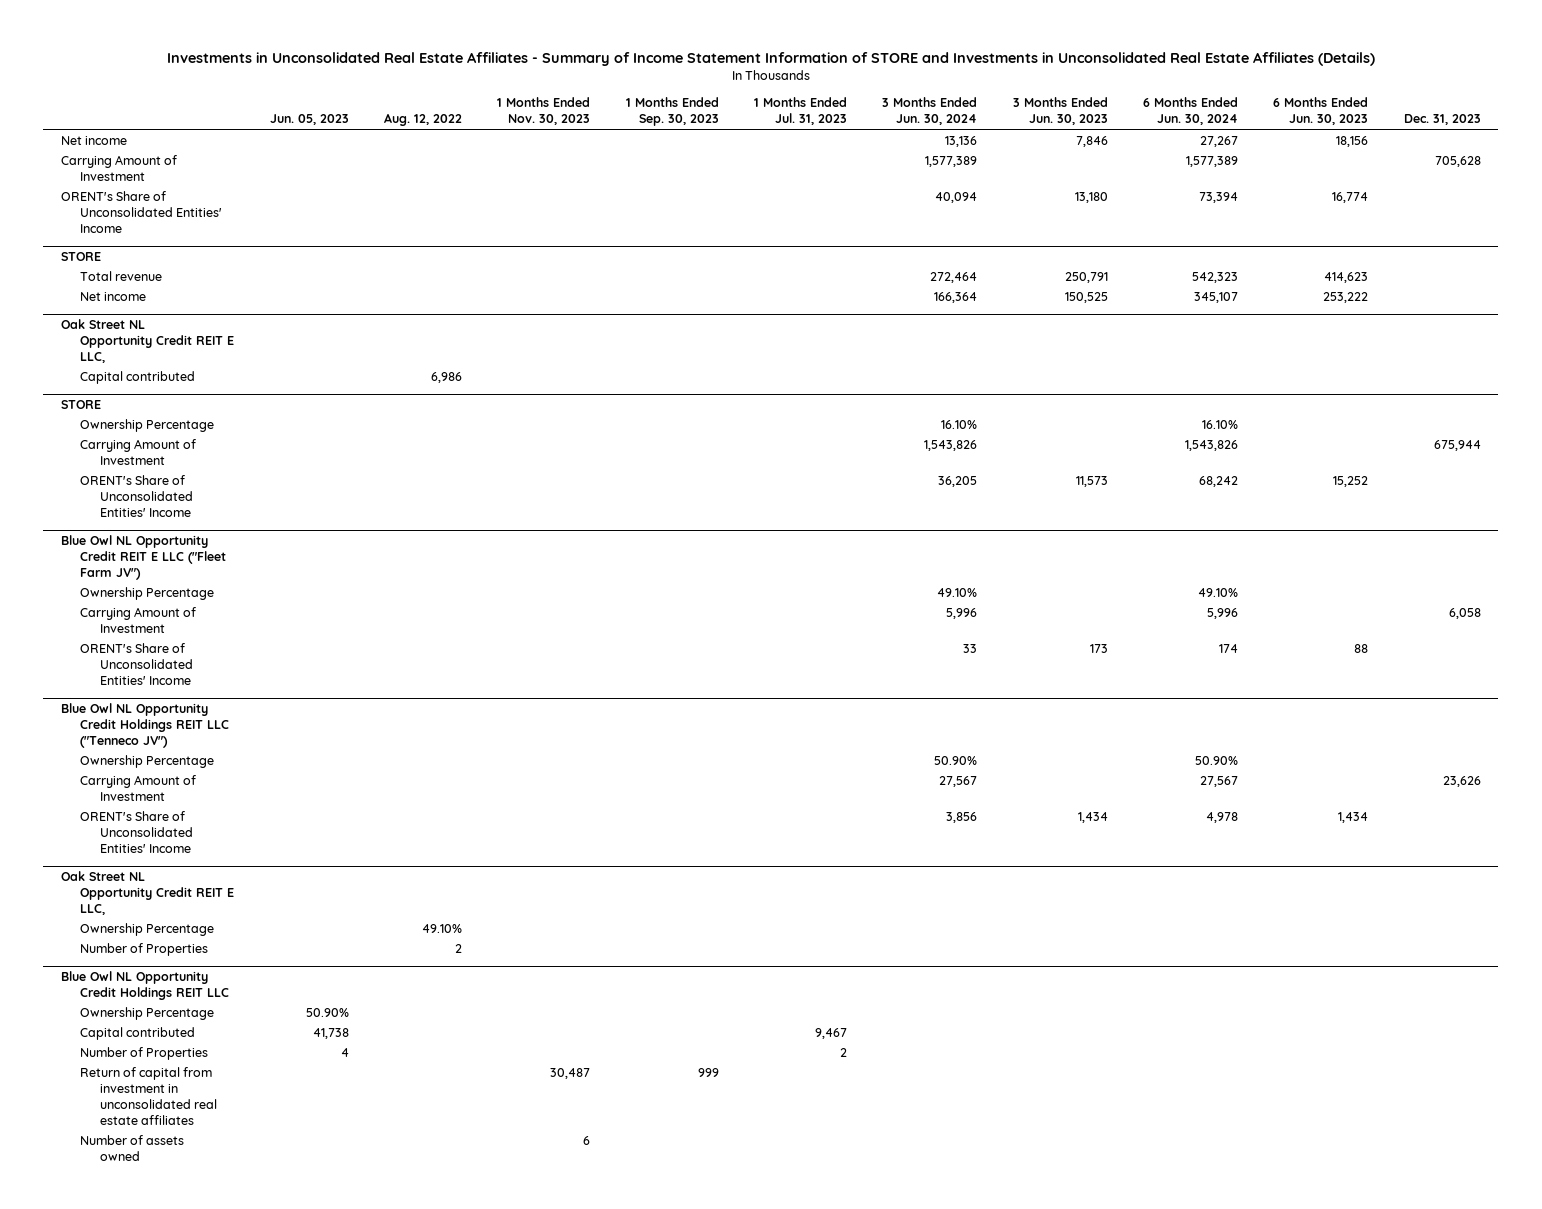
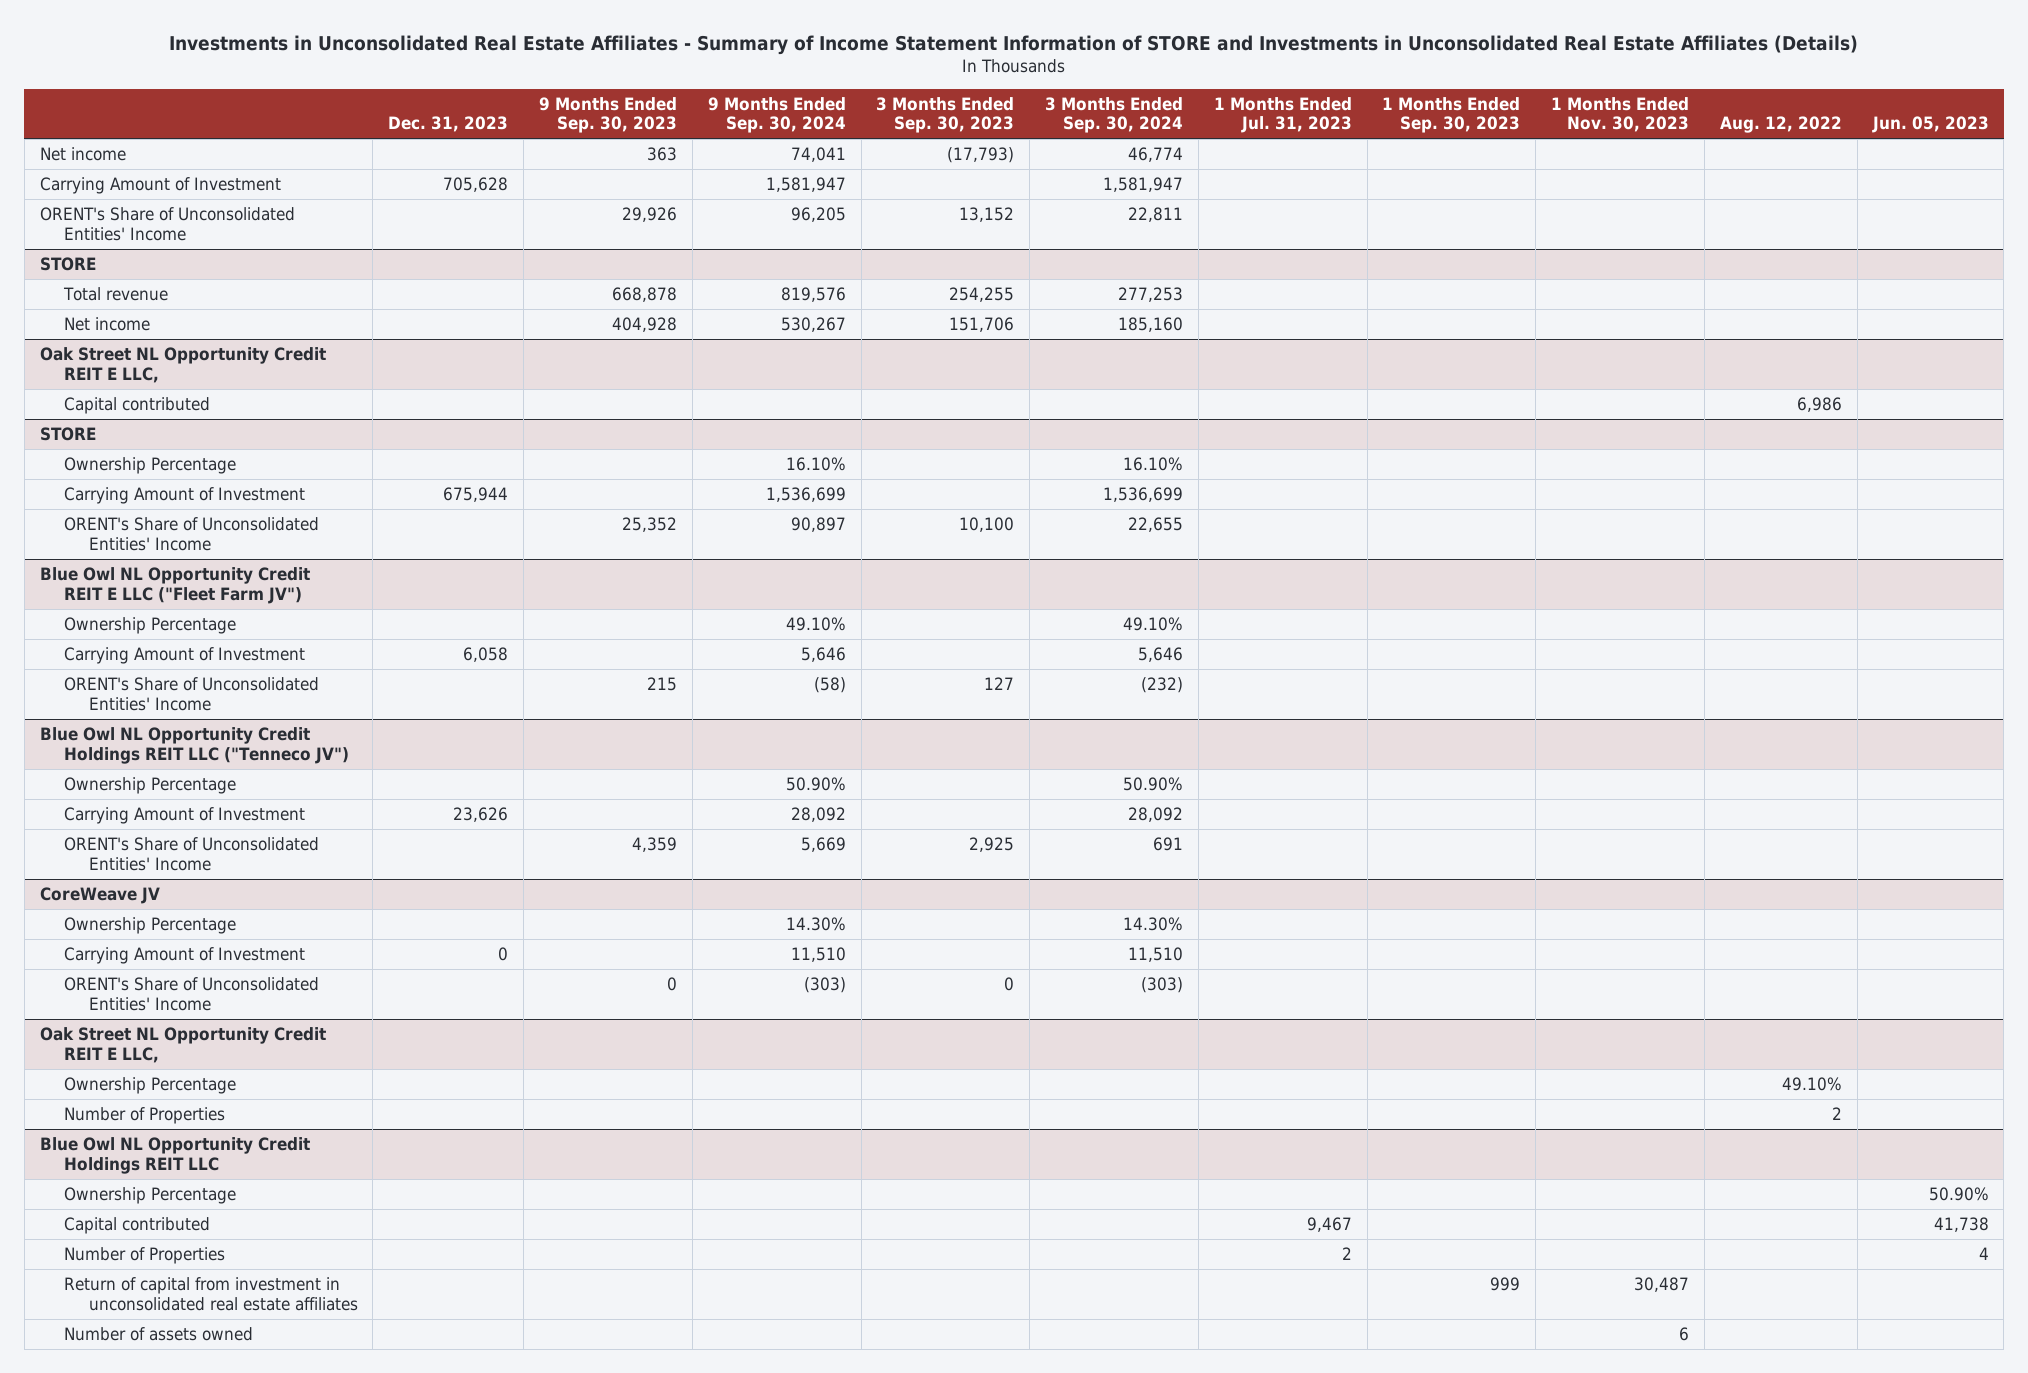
- | Jun. 05, 2023 | Aug. 12, 2022 | 1 Months Ended Nov. 30, 2023 | 1 Months Ended Sep. 30, 2023 | 1 Months Ended Jul. 31, 2023 | 3 Months Ended Jun. 30, 2024 | 3 Months Ended Jun. 30, 2023 | 6 Months Ended Jun. 30, 2024 | 6 Months Ended Jun. 30, 2023 | Dec. 31, 2023
+ | Dec. 31, 2023 | 9 Months Ended Sep. 30, 2023 | 9 Months Ended Sep. 30, 2024 | 3 Months Ended Sep. 30, 2023 | 3 Months Ended Sep. 30, 2024 | 1 Months Ended Jul. 31, 2023 | 1 Months Ended Sep. 30, 2023 | 1 Months Ended Nov. 30, 2023 | Aug. 12, 2022 | Jun. 05, 2023
+ CoreWeave JV
+ Ownership Percentage | | | 14.30% | | 14.30% | | | | |
+ Carrying Amount of Investment | 0 | | 11,510 | | 11,510 | | | | |
+ ORENT's Share of Unconsolidated Entities' Income | | 0 | (303) | 0 | (303) | | | | |

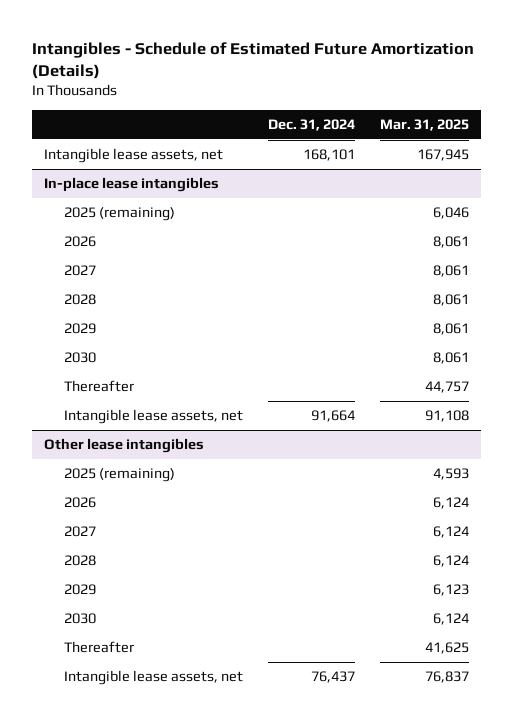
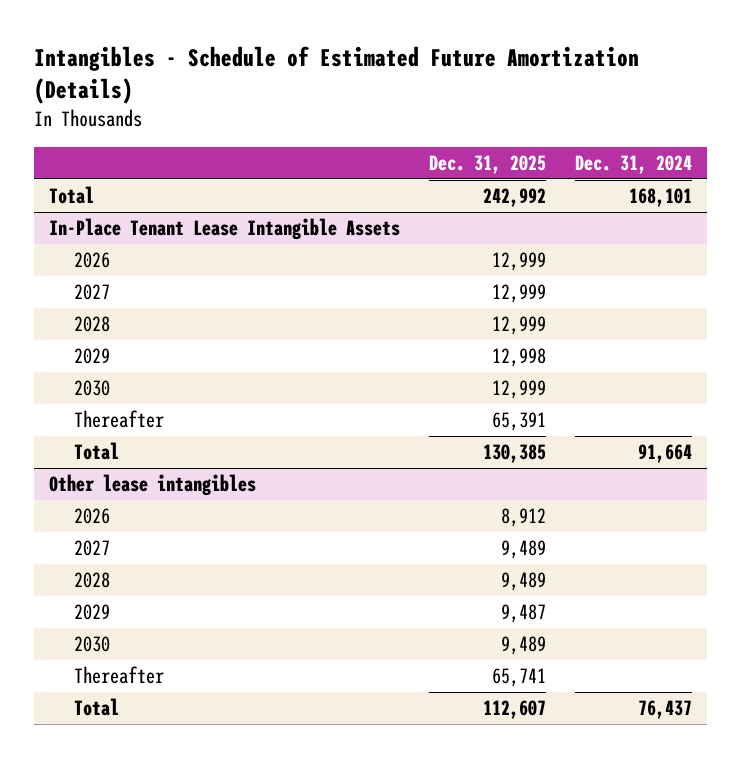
- | Dec. 31, 2024 | Mar. 31, 2025
+ | Dec. 31, 2025 | Dec. 31, 2024
- Intangible lease assets, net | 168,101 | 167,945
- In-place lease intangibles
- 2025 (remaining) | | 6,046
+ Total | 242,992 | 168,101
+ In-Place Tenant Lease Intangible Assets
- Intangible lease assets, net | 91,664 | 91,108
+ Total | 130,385 | 91,664
@ Other lease intangibles
- 2025 (remaining) | | 4,593
- Intangible lease assets, net | 76,437 | 76,837
+ Total | 112,607 | 76,437

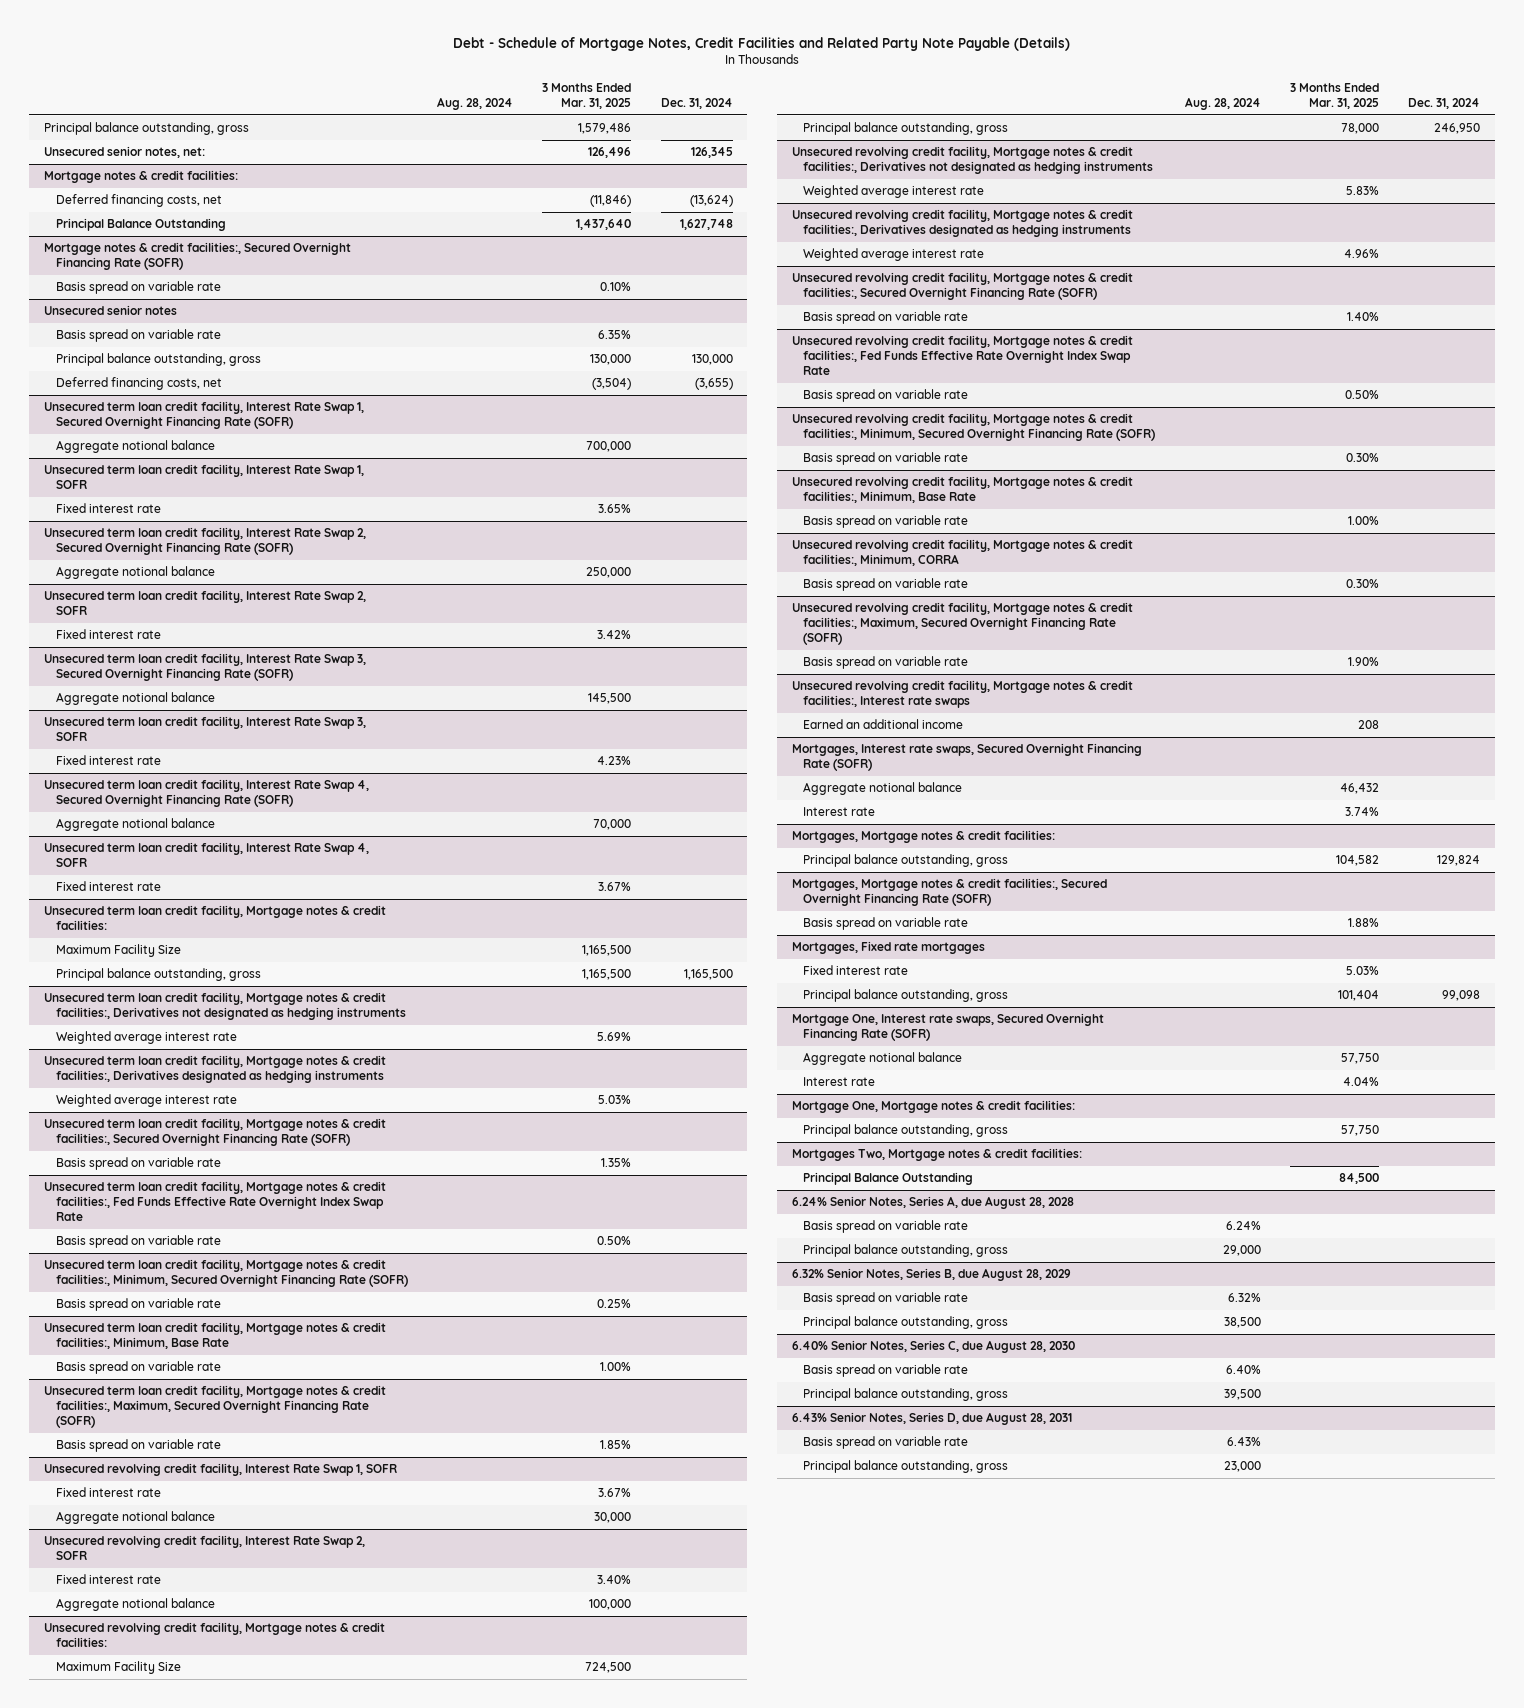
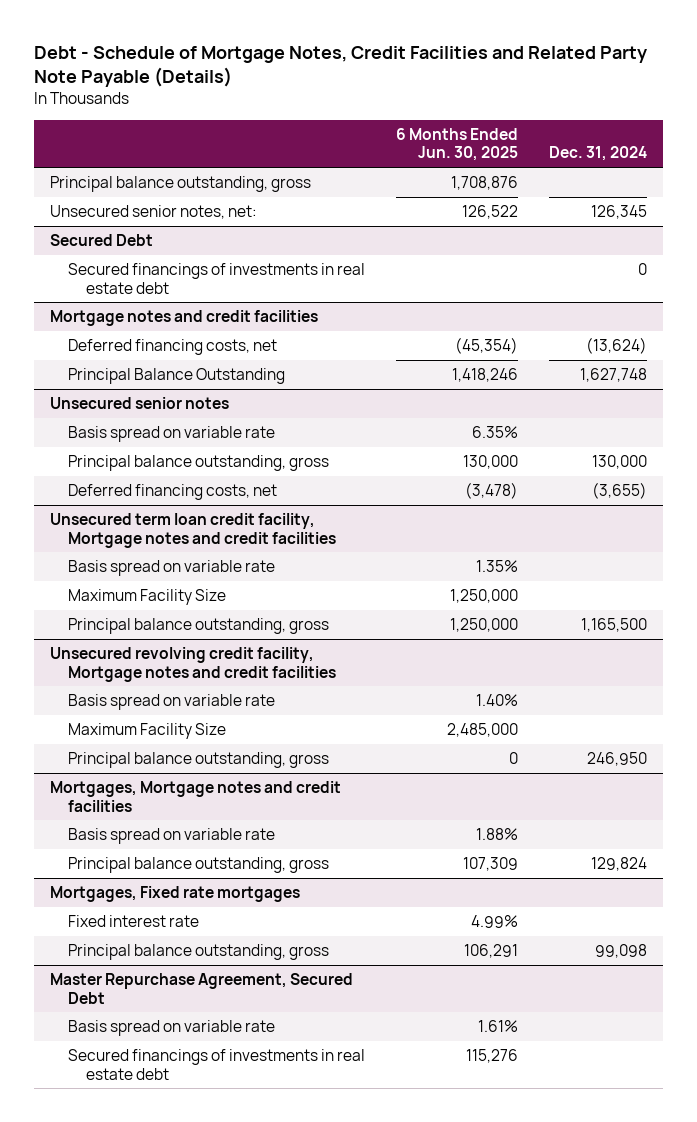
- | Aug. 28, 2024 | 3 Months Ended Mar. 31, 2025 | Dec. 31, 2024
+ | 6 Months Ended Jun. 30, 2025 | Dec. 31, 2024
- Mortgage notes & credit facilities:
+ Secured Debt
+ Secured financings of investments in real estate debt | | 0
+ Mortgage notes and credit facilities
- Mortgage notes & credit facilities:, Secured Overnight Financing Rate (SOFR)
- Basis spread on variable rate | | 0.10% |
- Unsecured term loan credit facility, Interest Rate Swap 1, Secured Overnight Financing Rate (SOFR)
- Aggregate notional balance | | 700,000 |
- Unsecured term loan credit facility, Interest Rate Swap 1, SOFR
- Fixed interest rate | | 3.65% |
- Unsecured term loan credit facility, Interest Rate Swap 2, Secured Overnight Financing Rate (SOFR)
- Aggregate notional balance | | 250,000 |
- Unsecured term loan credit facility, Interest Rate Swap 2, SOFR
- Fixed interest rate | | 3.42% |
- Unsecured term loan credit facility, Interest Rate Swap 3, Secured Overnight Financing Rate (SOFR)
- Aggregate notional balance | | 145,500 |
- Unsecured term loan credit facility, Interest Rate Swap 3, SOFR
- Fixed interest rate | | 4.23% |
- Unsecured term loan credit facility, Interest Rate Swap 4, Secured Overnight Financing Rate (SOFR)
- Aggregate notional balance | | 70,000 |
- Unsecured term loan credit facility, Interest Rate Swap 4, SOFR
- Fixed interest rate | | 3.67% |
- Unsecured term loan credit facility, Mortgage notes & credit facilities:
+ Unsecured term loan credit facility, Mortgage notes and credit facilities
+ Basis spread on variable rate | 1.35% |
- Unsecured term loan credit facility, Mortgage notes & credit facilities:, Derivatives not designated as hedging instruments
- Weighted average interest rate | | 5.69% |
- Unsecured term loan credit facility, Mortgage notes & credit facilities:, Derivatives designated as hedging instruments
- Weighted average interest rate | | 5.03% |
- Unsecured term loan credit facility, Mortgage notes & credit facilities:, Secured Overnight Financing Rate (SOFR)
- Basis spread on variable rate | | 1.35% |
- Unsecured term loan credit facility, Mortgage notes & credit facilities:, Fed Funds Effective Rate Overnight Index Swap Rate
- Basis spread on variable rate | | 0.50% |
- Unsecured term loan credit facility, Mortgage notes & credit facilities:, Minimum, Secured Overnight Financing Rate (SOFR)
- Basis spread on variable rate | | 0.25% |
- Unsecured term loan credit facility, Mortgage notes & credit facilities:, Minimum, Base Rate
- Basis spread on variable rate | | 1.00% |
- Unsecured term loan credit facility, Mortgage notes & credit facilities:, Maximum, Secured Overnight Financing Rate (SOFR)
- Basis spread on variable rate | | 1.85% |
- Unsecured revolving credit facility, Interest Rate Swap 1, SOFR
- Fixed interest rate | | 3.67% |
- Aggregate notional balance | | 30,000 |
- Unsecured revolving credit facility, Interest Rate Swap 2, SOFR
- Fixed interest rate | | 3.40% |
- Aggregate notional balance | | 100,000 |
- Unsecured revolving credit facility, Mortgage notes & credit facilities:
+ Unsecured revolving credit facility, Mortgage notes and credit facilities
+ Basis spread on variable rate | 1.40% |
- Unsecured revolving credit facility, Mortgage notes & credit facilities:, Derivatives not designated as hedging instruments
- Weighted average interest rate | | 5.83% |
- Unsecured revolving credit facility, Mortgage notes & credit facilities:, Derivatives designated as hedging instruments
- Weighted average interest rate | | 4.96% |
- Unsecured revolving credit facility, Mortgage notes & credit facilities:, Secured Overnight Financing Rate (SOFR)
- Basis spread on variable rate | | 1.40% |
- Unsecured revolving credit facility, Mortgage notes & credit facilities:, Fed Funds Effective Rate Overnight Index Swap Rate
- Basis spread on variable rate | | 0.50% |
- Unsecured revolving credit facility, Mortgage notes & credit facilities:, Minimum, Secured Overnight Financing Rate (SOFR)
- Basis spread on variable rate | | 0.30% |
- Unsecured revolving credit facility, Mortgage notes & credit facilities:, Minimum, Base Rate
- Basis spread on variable rate | | 1.00% |
- Unsecured revolving credit facility, Mortgage notes & credit facilities:, Minimum, CORRA
- Basis spread on variable rate | | 0.30% |
- Unsecured revolving credit facility, Mortgage notes & credit facilities:, Maximum, Secured Overnight Financing Rate (SOFR)
- Basis spread on variable rate | | 1.90% |
- Unsecured revolving credit facility, Mortgage notes & credit facilities:, Interest rate swaps
- Earned an additional income | | 208 |
- Mortgages, Interest rate swaps, Secured Overnight Financing Rate (SOFR)
- Aggregate notional balance | | 46,432 |
- Interest rate | | 3.74% |
- Mortgages, Mortgage notes & credit facilities:
+ Mortgages, Mortgage notes and credit facilities
+ Basis spread on variable rate | 1.88% |
- Mortgages, Mortgage notes & credit facilities:, Secured Overnight Financing Rate (SOFR)
- Basis spread on variable rate | | 1.88% |
- Mortgage One, Interest rate swaps, Secured Overnight Financing Rate (SOFR)
- Aggregate notional balance | | 57,750 |
- Interest rate | | 4.04% |
- Mortgage One, Mortgage notes & credit facilities:
- Principal balance outstanding, gross | | 57,750 |
- Mortgages Two, Mortgage notes & credit facilities:
- Principal Balance Outstanding | | 84,500 |
- 6.24% Senior Notes, Series A, due August 28, 2028
- Basis spread on variable rate | 6.24% | |
- Principal balance outstanding, gross | 29,000 | |
- 6.32% Senior Notes, Series B, due August 28, 2029
- Basis spread on variable rate | 6.32% | |
- Principal balance outstanding, gross | 38,500 | |
- 6.40% Senior Notes, Series C, due August 28, 2030
- Basis spread on variable rate | 6.40% | |
- Principal balance outstanding, gross | 39,500 | |
- 6.43% Senior Notes, Series D, due August 28, 2031
- Basis spread on variable rate | 6.43% | |
- Principal balance outstanding, gross | 23,000 | |
+ Master Repurchase Agreement, Secured Debt
+ Basis spread on variable rate | 1.61% |
+ Secured financings of investments in real estate debt | 115,276 |

